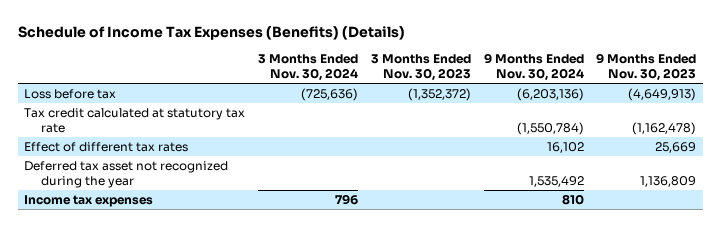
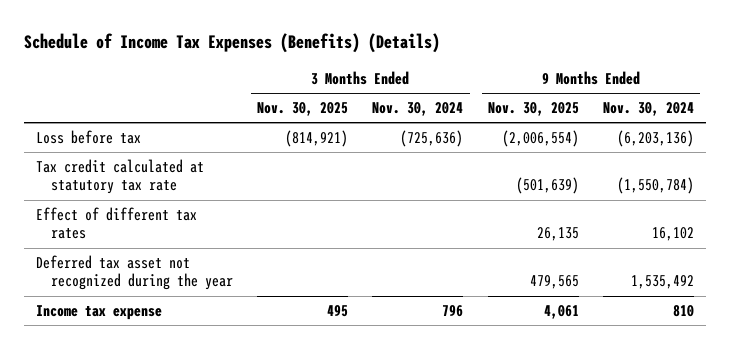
- | 3 Months Ended Nov. 30, 2024 | 3 Months Ended Nov. 30, 2023 | 9 Months Ended Nov. 30, 2024 | 9 Months Ended Nov. 30, 2023
+ | 3 Months Ended Nov. 30, 2025 | 3 Months Ended Nov. 30, 2024 | 9 Months Ended Nov. 30, 2025 | 9 Months Ended Nov. 30, 2024
- Income tax expenses | 796 | | 810 |
+ Income tax expense | 495 | 796 | 4,061 | 810

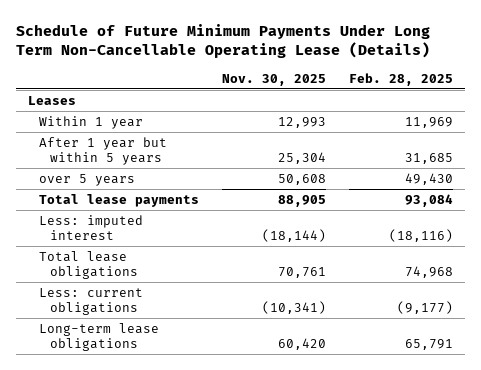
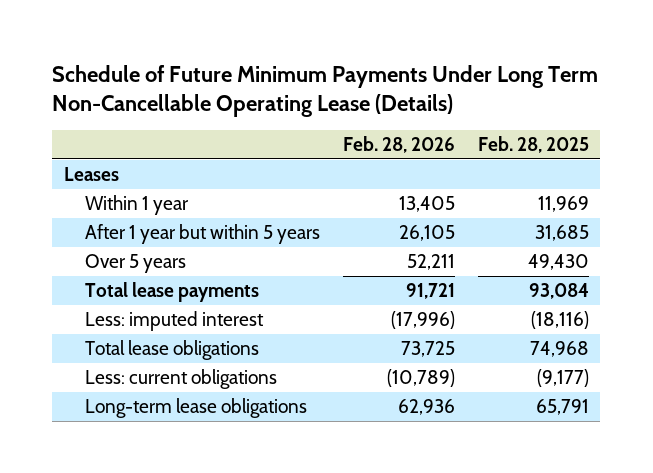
- | Nov. 30, 2025 | Feb. 28, 2025
+ | Feb. 28, 2026 | Feb. 28, 2025
- over 5 years | 50,608 | 49,430
+ Over 5 years | 52,211 | 49,430

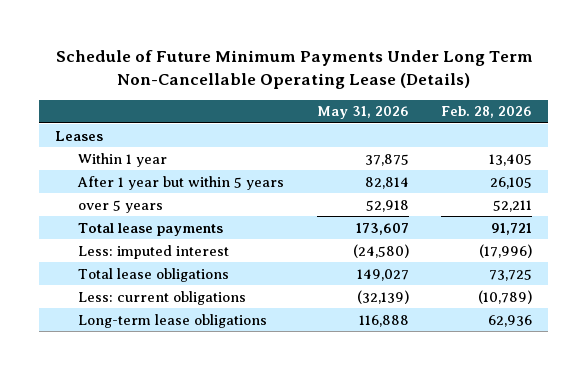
- | Feb. 28, 2026 | Feb. 28, 2025
+ | May 31, 2026 | Feb. 28, 2026
- Over 5 years | 52,211 | 49,430
+ over 5 years | 52,918 | 52,211

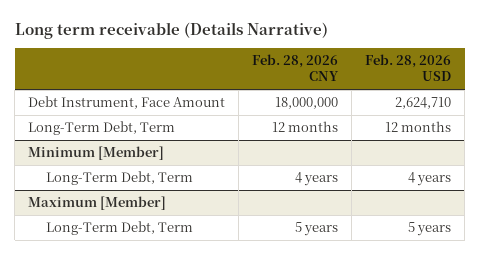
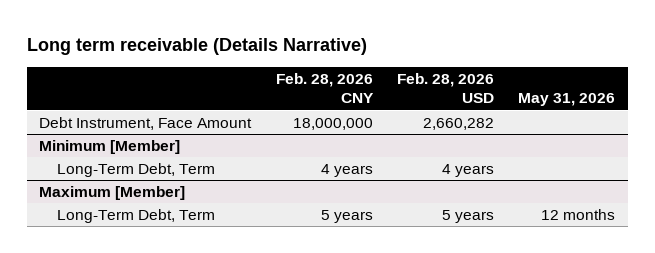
- | Feb. 28, 2026 CNY | Feb. 28, 2026 USD
+ | Feb. 28, 2026 CNY | Feb. 28, 2026 USD | May 31, 2026
- Debt Instrument, Face Amount | 18,000,000 | 2,624,710
- Long-Term Debt, Term | 12 months | 12 months
+ Debt Instrument, Face Amount | 18,000,000 | 2,660,282 |

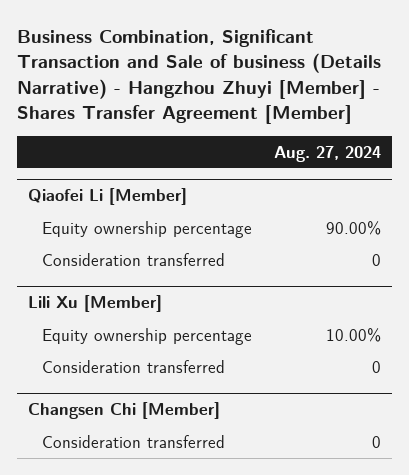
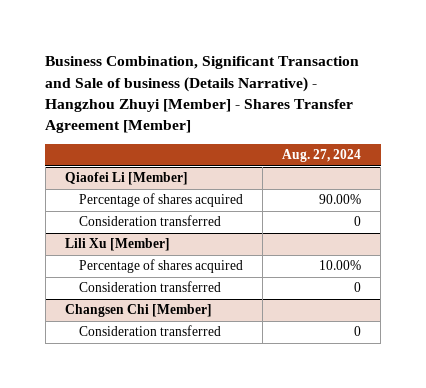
@ Qiaofei Li [Member]
- Equity ownership percentage | 90.00%
+ Percentage of shares acquired | 90.00%
@ Lili Xu [Member]
- Equity ownership percentage | 10.00%
+ Percentage of shares acquired | 10.00%

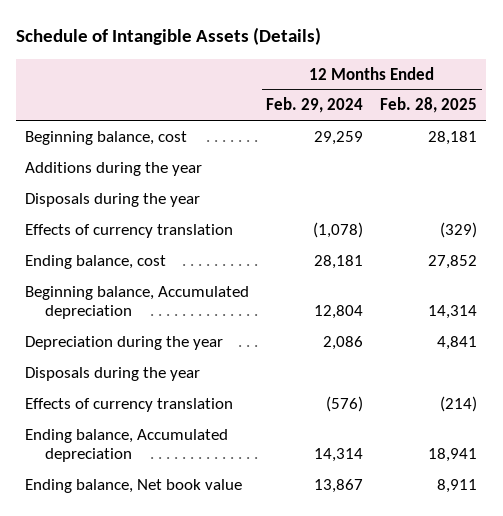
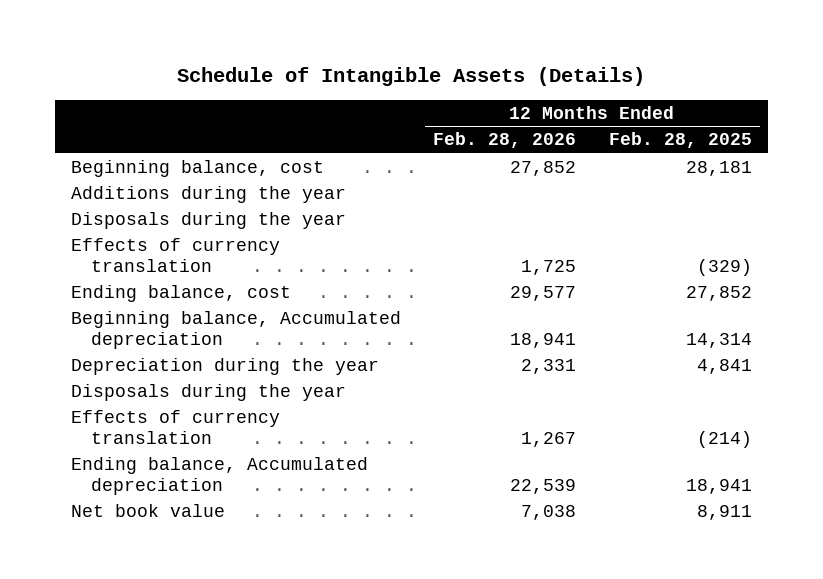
- | 12 Months Ended Feb. 29, 2024 | 12 Months Ended Feb. 28, 2025
+ | 12 Months Ended Feb. 28, 2026 | 12 Months Ended Feb. 28, 2025
- Ending balance, Net book value | 13,867 | 8,911
+ Net book value | 7,038 | 8,911

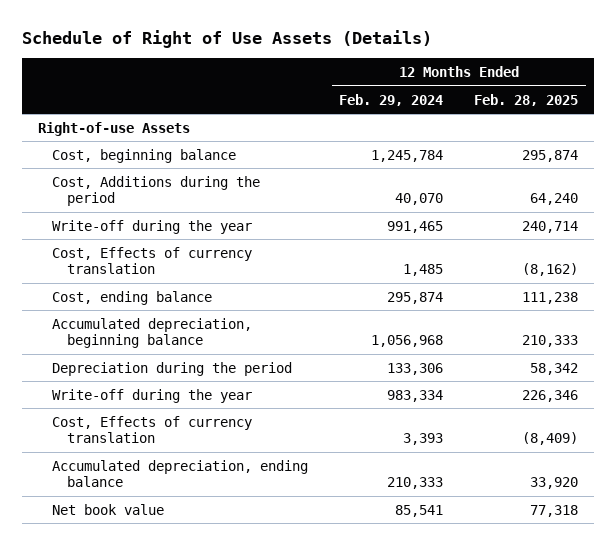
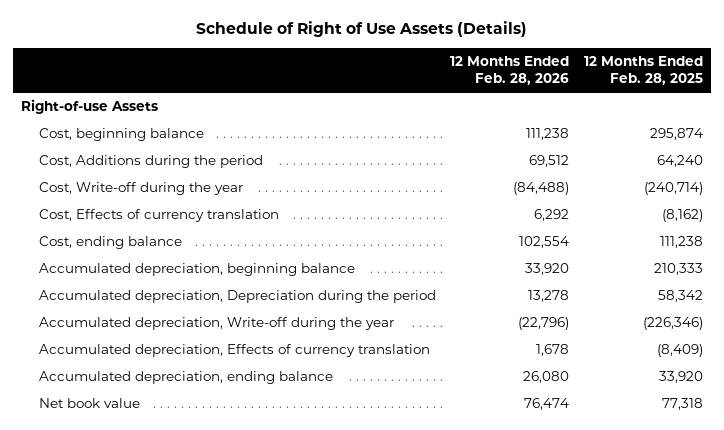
- | 12 Months Ended Feb. 29, 2024 | 12 Months Ended Feb. 28, 2025
+ | 12 Months Ended Feb. 28, 2026 | 12 Months Ended Feb. 28, 2025
- Write-off during the year | 991,465 | 240,714
+ Cost, Write-off during the year | (84,488) | (240,714)
- Depreciation during the period | 133,306 | 58,342
- Write-off during the year | 983,334 | 226,346
- Cost, Effects of currency translation | 3,393 | (8,409)
+ Accumulated depreciation, Depreciation during the period | 13,278 | 58,342
+ Accumulated depreciation, Write-off during the year | (22,796) | (226,346)
+ Accumulated depreciation, Effects of currency translation | 1,678 | (8,409)

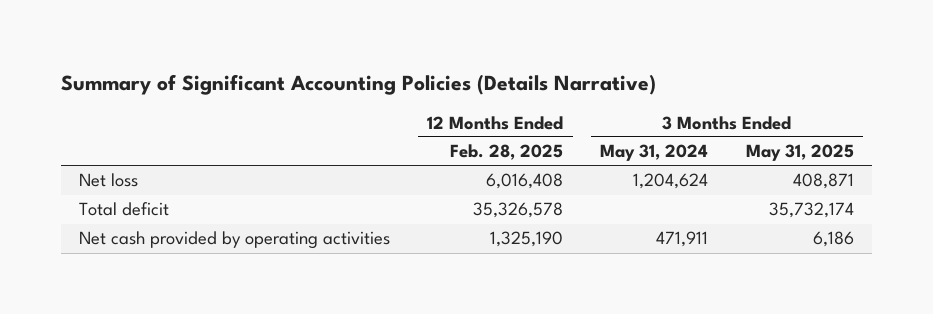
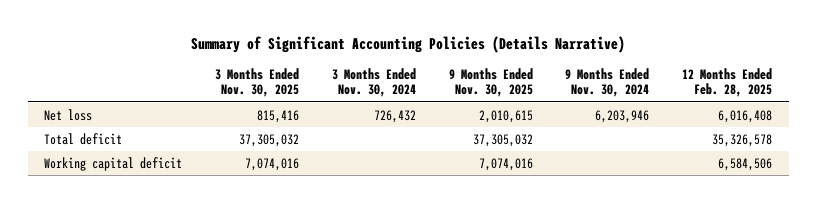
- | 12 Months Ended Feb. 28, 2025 | 3 Months Ended May 31, 2024 | 3 Months Ended May 31, 2025
+ | 3 Months Ended Nov. 30, 2025 | 3 Months Ended Nov. 30, 2024 | 9 Months Ended Nov. 30, 2025 | 9 Months Ended Nov. 30, 2024 | 12 Months Ended Feb. 28, 2025
- Net cash provided by operating activities | 1,325,190 | 471,911 | 6,186
+ Working capital deficit | 7,074,016 | | 7,074,016 | | 6,584,506

